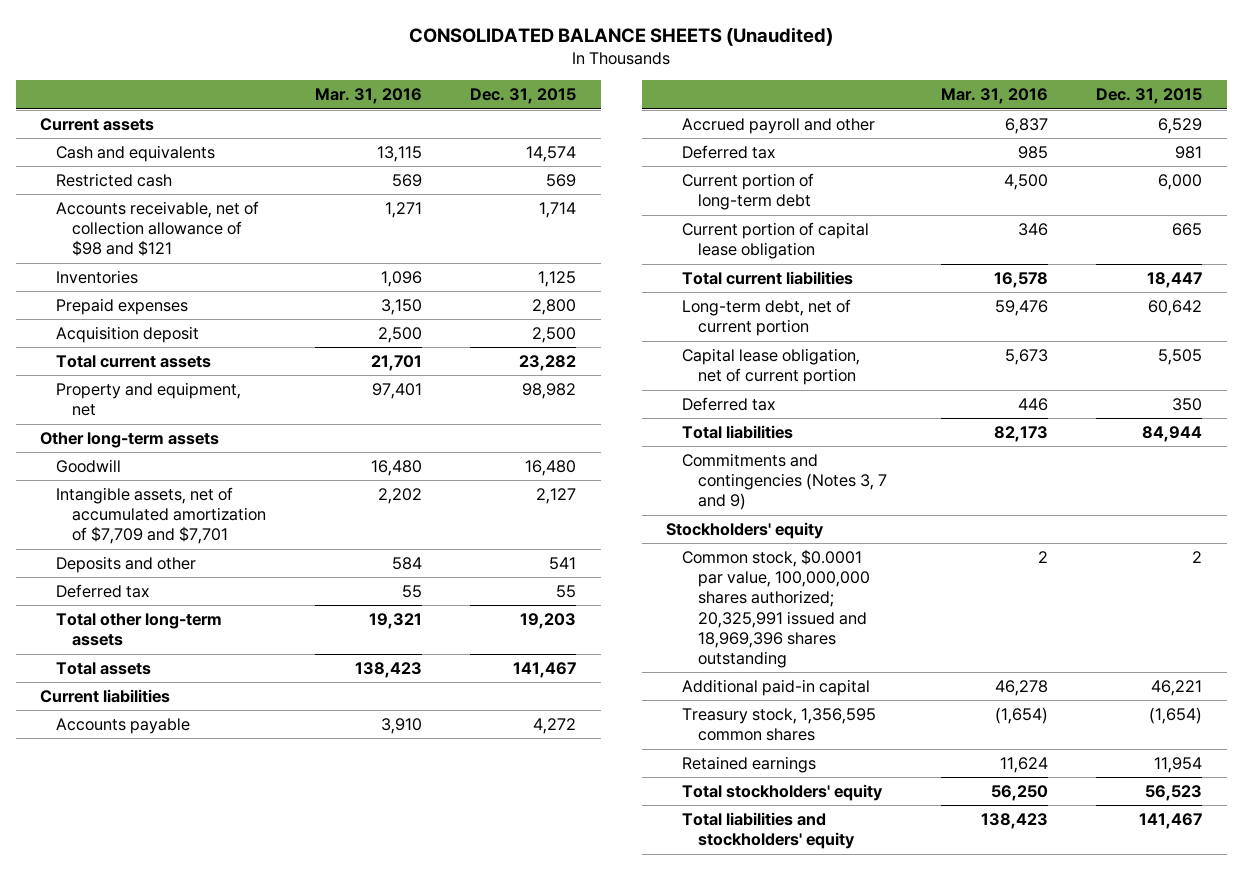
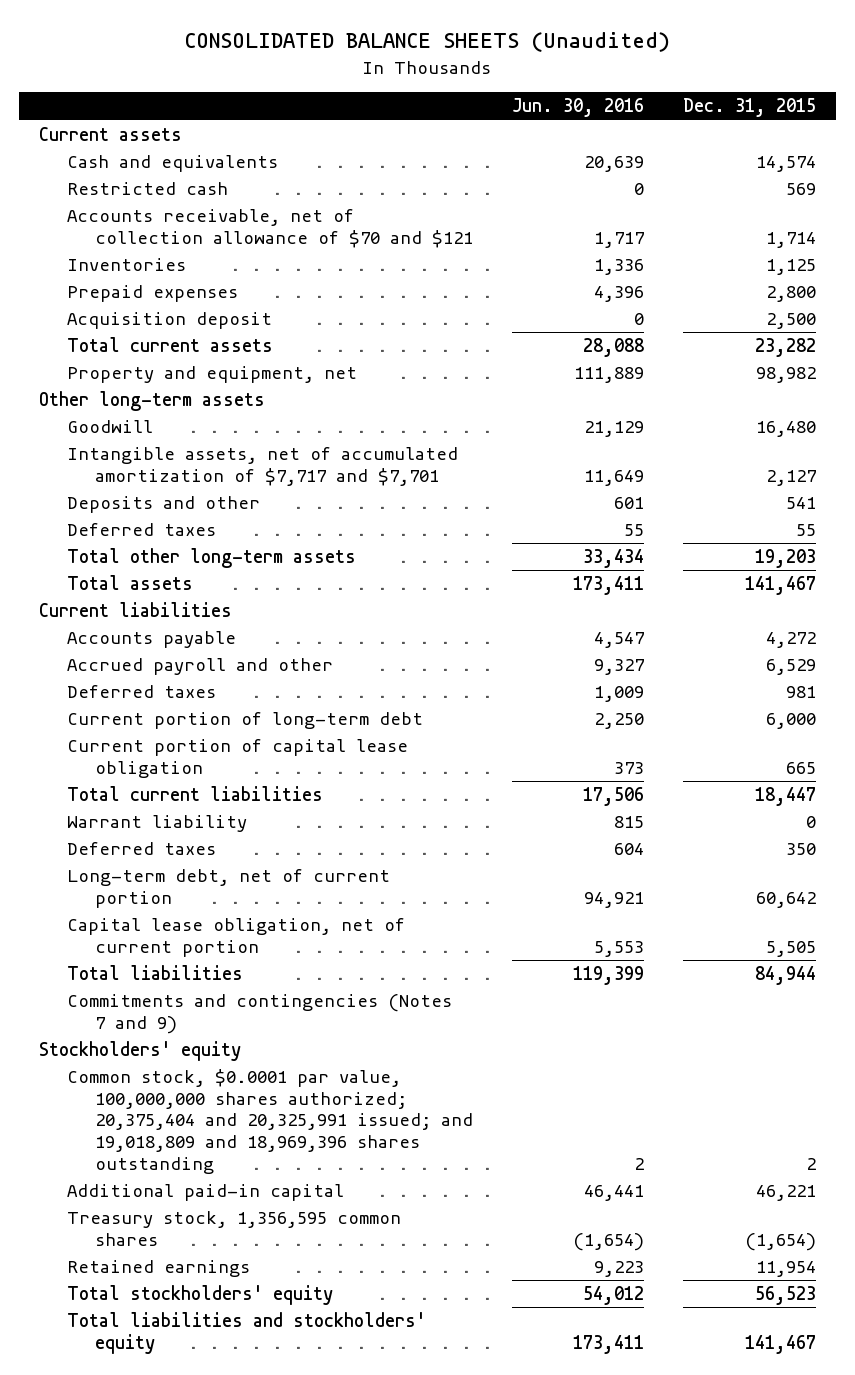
- | Mar. 31, 2016 | Dec. 31, 2015
+ | Jun. 30, 2016 | Dec. 31, 2015
- Accounts receivable, net of collection allowance of $98 and $121 | 1,271 | 1,714
+ Accounts receivable, net of collection allowance of $70 and $121 | 1,717 | 1,714
- Intangible assets, net of accumulated amortization of $7,709 and $7,701 | 2,202 | 2,127
+ Intangible assets, net of accumulated amortization of $7,717 and $7,701 | 11,649 | 2,127
- Deferred tax | 55 | 55
+ Deferred taxes | 55 | 55
- Deferred tax | 985 | 981
+ Deferred taxes | 1,009 | 981
+ Warrant liability | 815 | 0
+ Deferred taxes | 604 | 350
- Deferred tax | 446 | 350
- Commitments and contingencies (Notes 3, 7 and 9)
+ Commitments and contingencies (Notes 7 and 9)
- Common stock, $0.0001 par value, 100,000,000 shares authorized; 20,325,991 issued and 18,969,396 shares outstanding | 2 | 2
+ Common stock, $0.0001 par value, 100,000,000 shares authorized; 20,375,404 and 20,325,991 issued; and 19,018,809 and 18,969,396 shares outstanding | 2 | 2

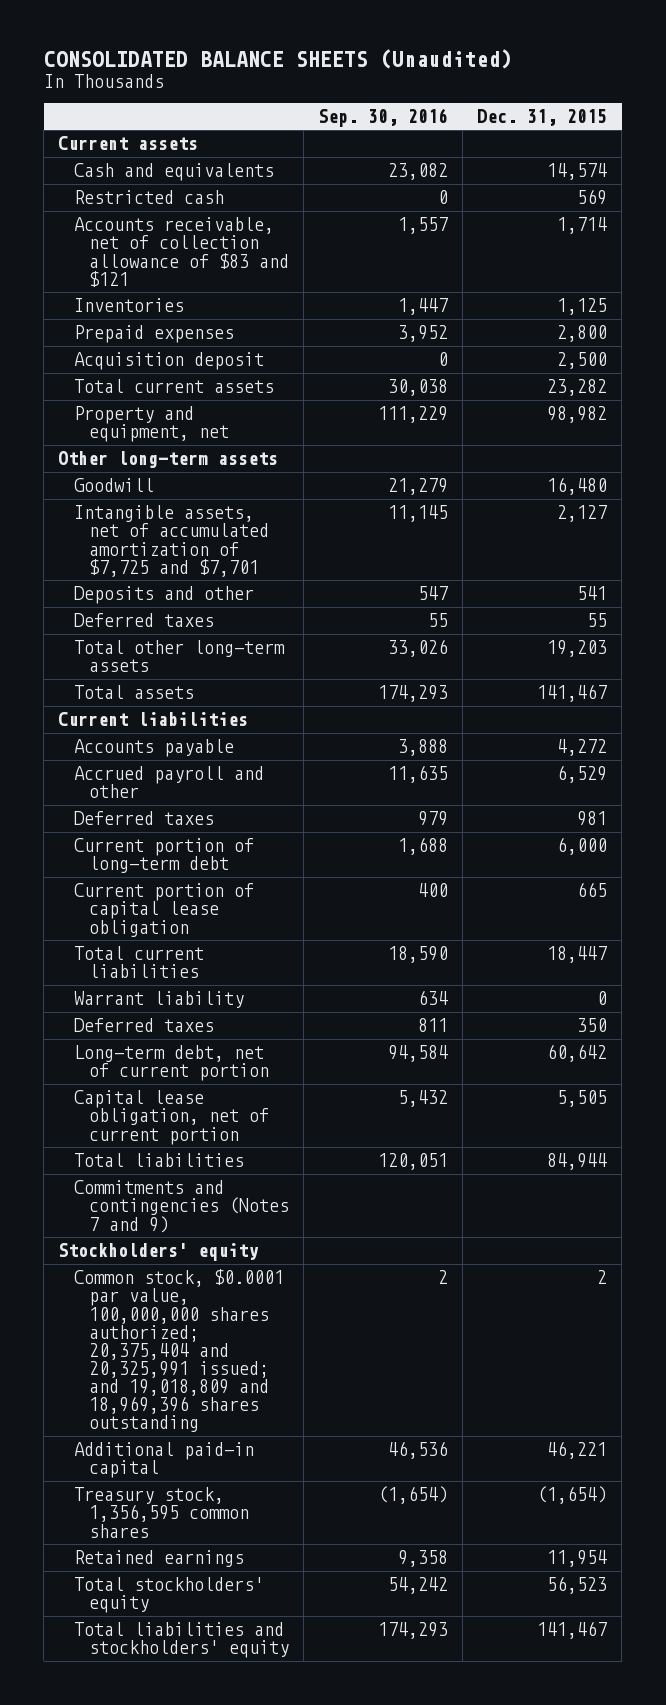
- | Jun. 30, 2016 | Dec. 31, 2015
+ | Sep. 30, 2016 | Dec. 31, 2015
- Accounts receivable, net of collection allowance of $70 and $121 | 1,717 | 1,714
+ Accounts receivable, net of collection allowance of $83 and $121 | 1,557 | 1,714
- Intangible assets, net of accumulated amortization of $7,717 and $7,701 | 11,649 | 2,127
+ Intangible assets, net of accumulated amortization of $7,725 and $7,701 | 11,145 | 2,127

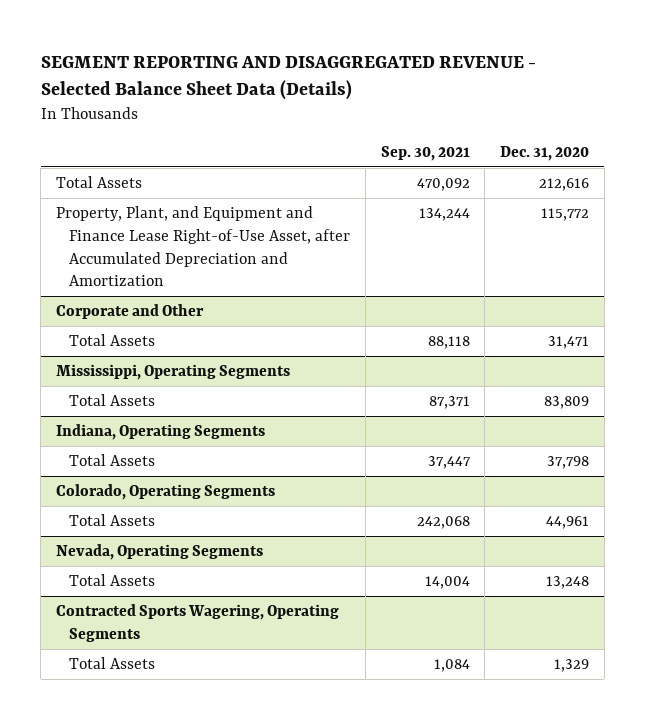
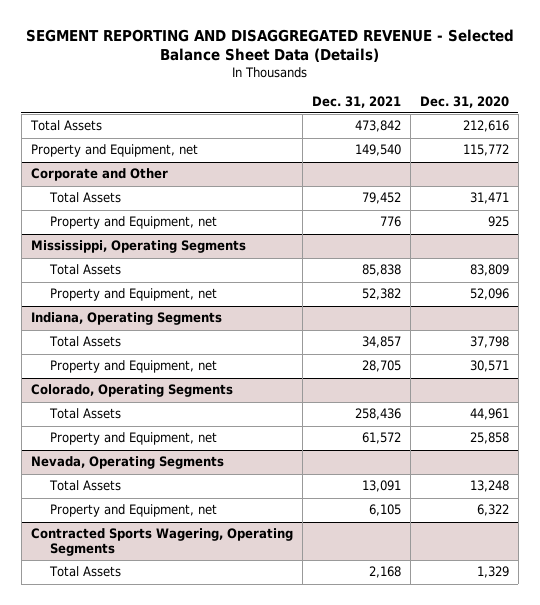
- | Sep. 30, 2021 | Dec. 31, 2020
+ | Dec. 31, 2021 | Dec. 31, 2020
- Property, Plant, and Equipment and Finance Lease Right-of-Use Asset, after Accumulated Depreciation and Amortization | 134,244 | 115,772
+ Property and Equipment, net | 149,540 | 115,772
@ Corporate and Other
+ Property and Equipment, net | 776 | 925
@ Mississippi, Operating Segments
+ Property and Equipment, net | 52,382 | 52,096
@ Indiana, Operating Segments
+ Property and Equipment, net | 28,705 | 30,571
@ Colorado, Operating Segments
+ Property and Equipment, net | 61,572 | 25,858
@ Nevada, Operating Segments
+ Property and Equipment, net | 6,105 | 6,322

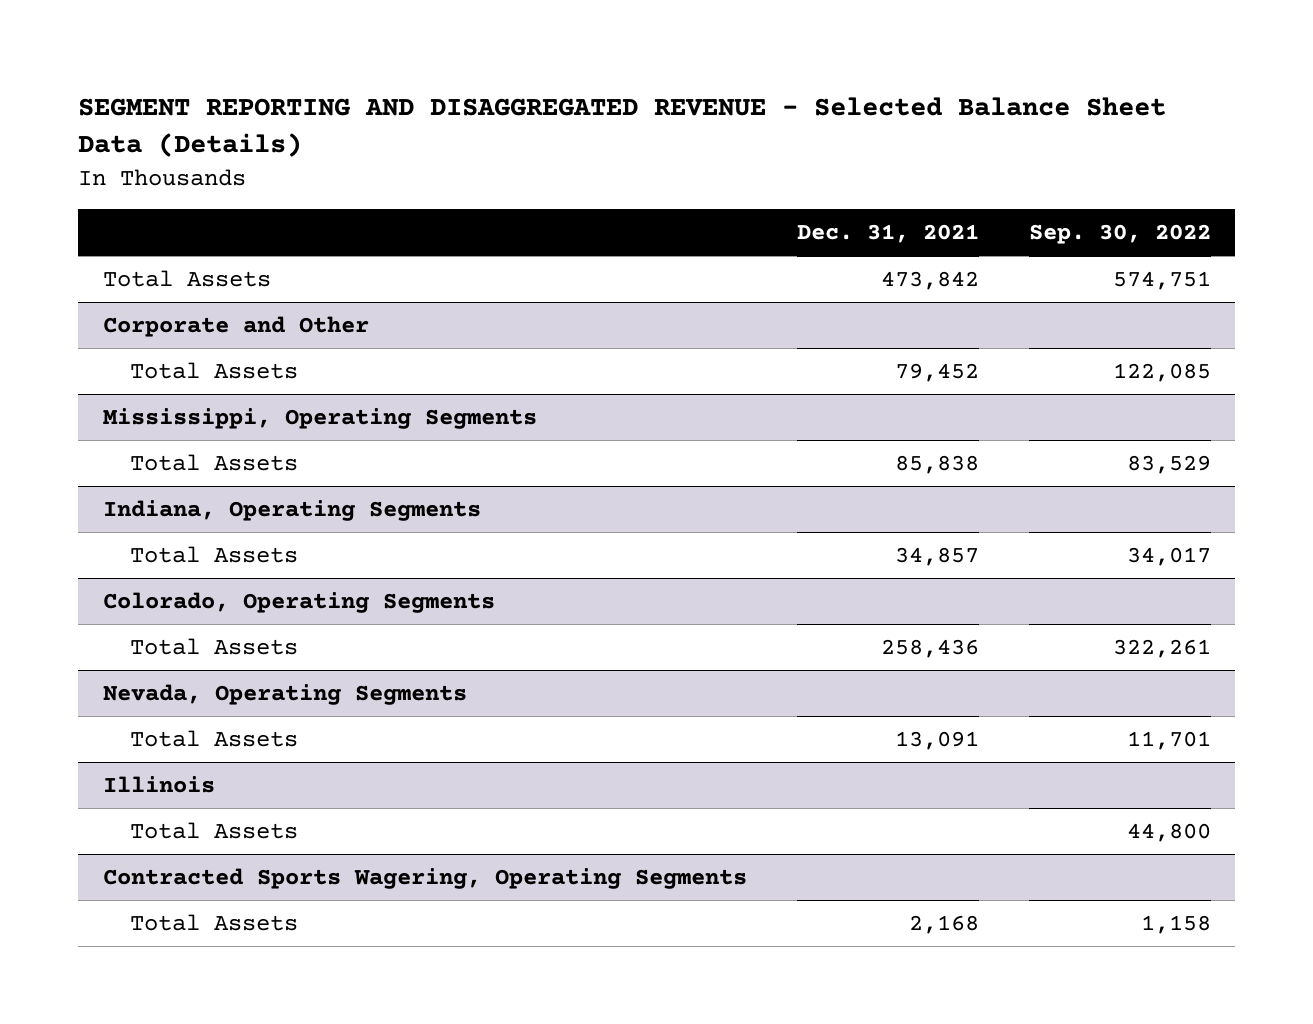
- | Dec. 31, 2021 | Dec. 31, 2020
+ | Dec. 31, 2021 | Sep. 30, 2022
- Property and Equipment, net | 149,540 | 115,772
@ Corporate and Other
- Property and Equipment, net | 776 | 925
@ Mississippi, Operating Segments
- Property and Equipment, net | 52,382 | 52,096
@ Indiana, Operating Segments
- Property and Equipment, net | 28,705 | 30,571
@ Colorado, Operating Segments
- Property and Equipment, net | 61,572 | 25,858
@ Nevada, Operating Segments
- Property and Equipment, net | 6,105 | 6,322
+ Illinois
+ Total Assets | | 44,800

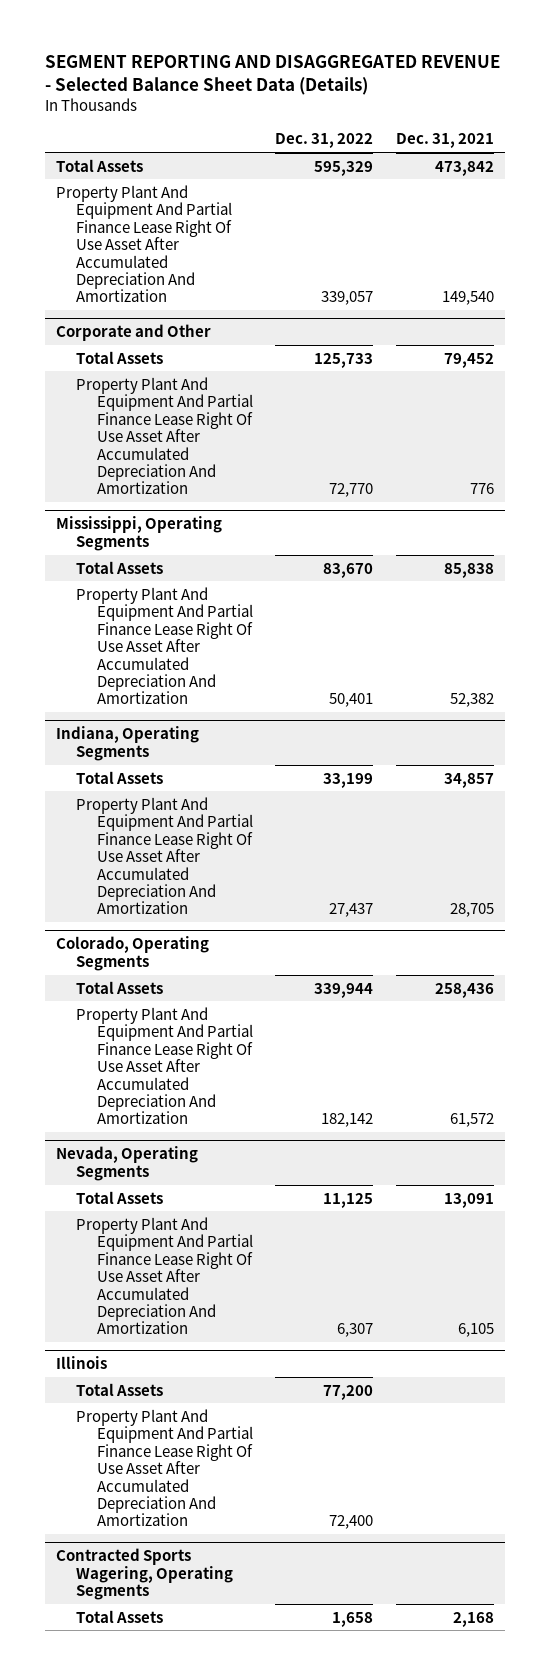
- | Dec. 31, 2021 | Sep. 30, 2022
+ | Dec. 31, 2022 | Dec. 31, 2021
+ Property Plant And Equipment And Partial Finance Lease Right Of Use Asset After Accumulated Depreciation And Amortization | 339,057 | 149,540
@ Corporate and Other
+ Property Plant And Equipment And Partial Finance Lease Right Of Use Asset After Accumulated Depreciation And Amortization | 72,770 | 776
@ Mississippi, Operating Segments
+ Property Plant And Equipment And Partial Finance Lease Right Of Use Asset After Accumulated Depreciation And Amortization | 50,401 | 52,382
@ Indiana, Operating Segments
+ Property Plant And Equipment And Partial Finance Lease Right Of Use Asset After Accumulated Depreciation And Amortization | 27,437 | 28,705
@ Colorado, Operating Segments
+ Property Plant And Equipment And Partial Finance Lease Right Of Use Asset After Accumulated Depreciation And Amortization | 182,142 | 61,572
@ Nevada, Operating Segments
+ Property Plant And Equipment And Partial Finance Lease Right Of Use Asset After Accumulated Depreciation And Amortization | 6,307 | 6,105
@ Illinois
+ Property Plant And Equipment And Partial Finance Lease Right Of Use Asset After Accumulated Depreciation And Amortization | 72,400 |

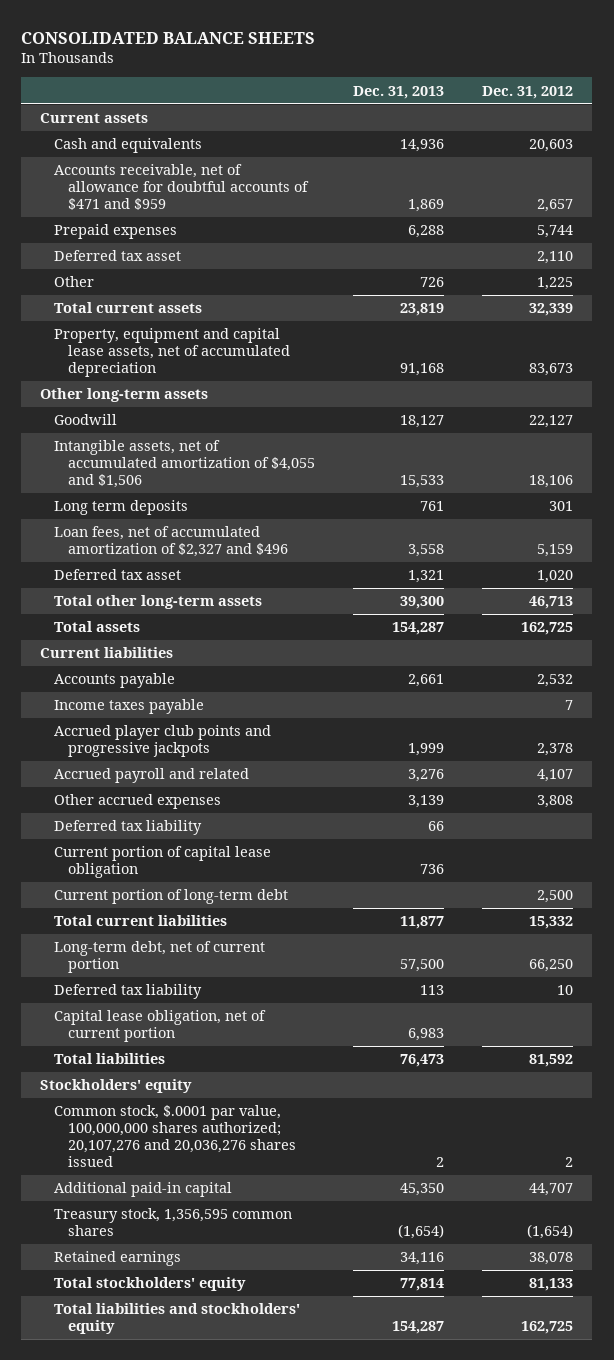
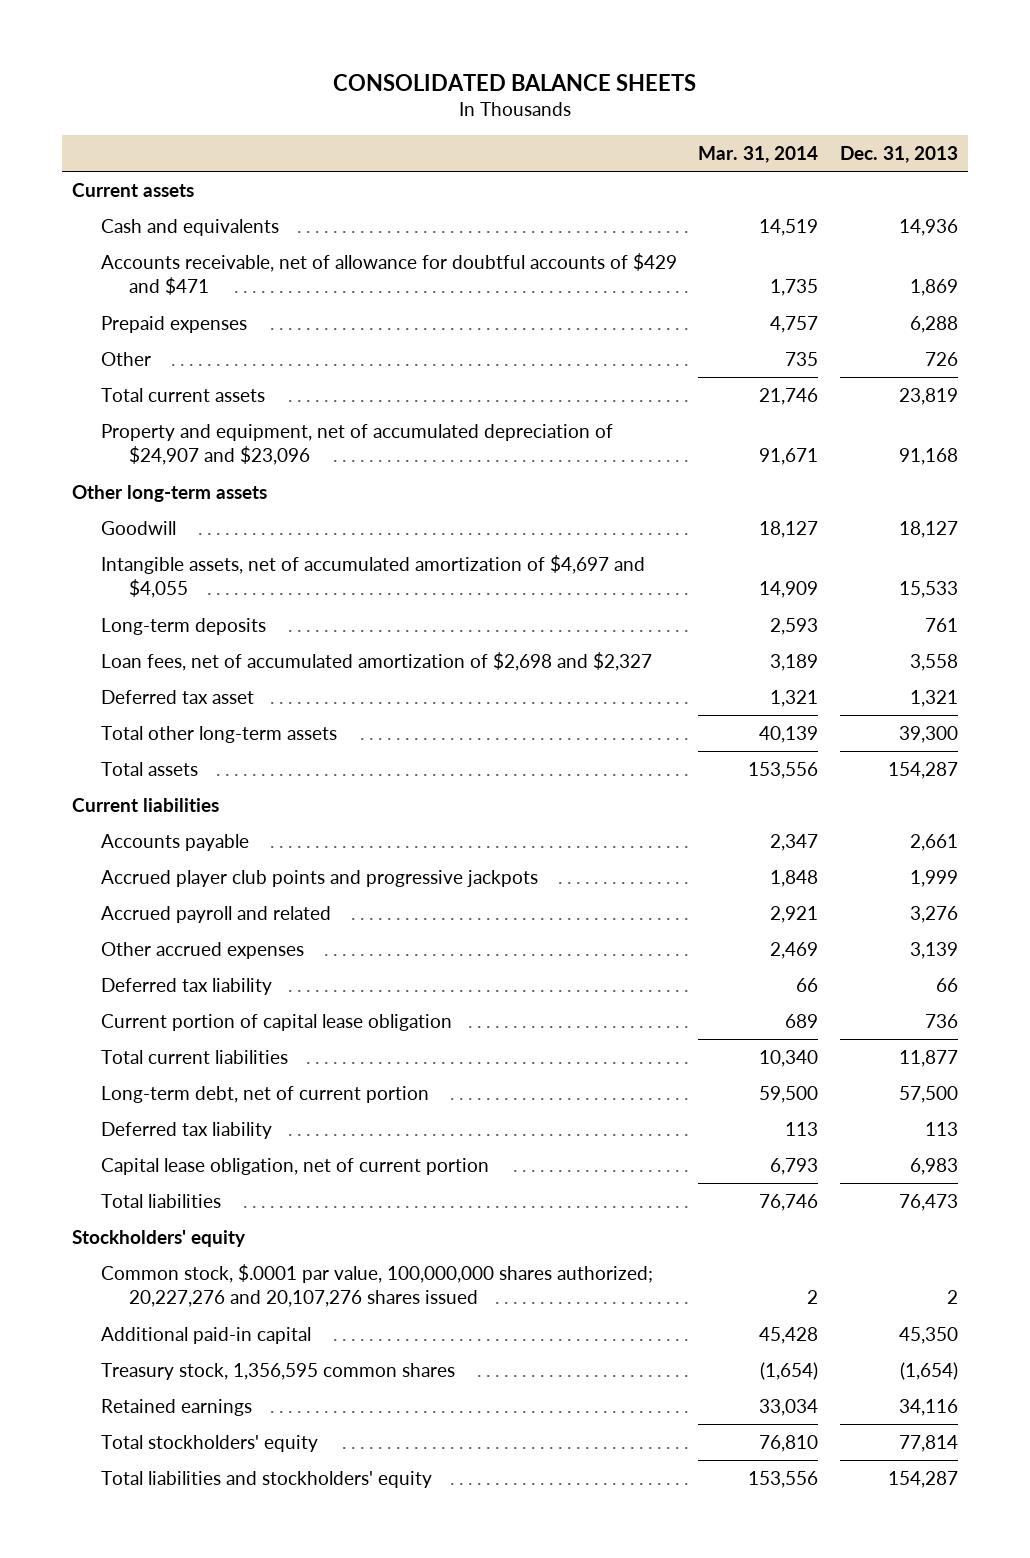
- | Dec. 31, 2013 | Dec. 31, 2012
+ | Mar. 31, 2014 | Dec. 31, 2013
- Accounts receivable, net of allowance for doubtful accounts of $471 and $959 | 1,869 | 2,657
+ Accounts receivable, net of allowance for doubtful accounts of $429 and $471 | 1,735 | 1,869
- Deferred tax asset | | 2,110
- Property, equipment and capital lease assets, net of accumulated depreciation | 91,168 | 83,673
+ Property and equipment, net of accumulated depreciation of $24,907 and $23,096 | 91,671 | 91,168
- Intangible assets, net of accumulated amortization of $4,055 and $1,506 | 15,533 | 18,106
- Long term deposits | 761 | 301
- Loan fees, net of accumulated amortization of $2,327 and $496 | 3,558 | 5,159
+ Intangible assets, net of accumulated amortization of $4,697 and $4,055 | 14,909 | 15,533
+ Long-term deposits | 2,593 | 761
+ Loan fees, net of accumulated amortization of $2,698 and $2,327 | 3,189 | 3,558
- Income taxes payable | | 7
- Current portion of long-term debt | | 2,500
- Common stock, $.0001 par value, 100,000,000 shares authorized; 20,107,276 and 20,036,276 shares issued | 2 | 2
+ Common stock, $.0001 par value, 100,000,000 shares authorized; 20,227,276 and 20,107,276 shares issued | 2 | 2

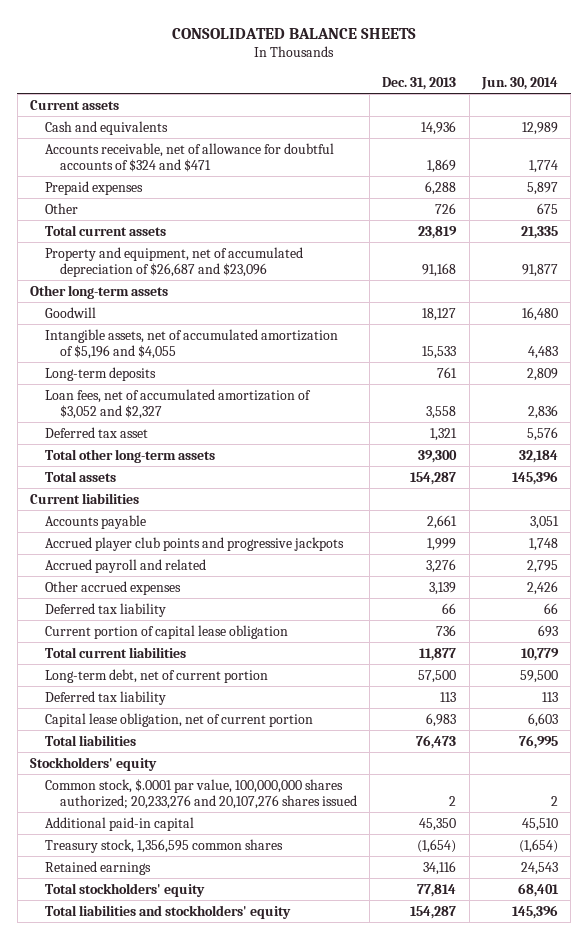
- | Mar. 31, 2014 | Dec. 31, 2013
+ | Dec. 31, 2013 | Jun. 30, 2014
- Accounts receivable, net of allowance for doubtful accounts of $429 and $471 | 1,735 | 1,869
+ Accounts receivable, net of allowance for doubtful accounts of $324 and $471 | 1,869 | 1,774
- Property and equipment, net of accumulated depreciation of $24,907 and $23,096 | 91,671 | 91,168
+ Property and equipment, net of accumulated depreciation of $26,687 and $23,096 | 91,168 | 91,877
- Intangible assets, net of accumulated amortization of $4,697 and $4,055 | 14,909 | 15,533
+ Intangible assets, net of accumulated amortization of $5,196 and $4,055 | 15,533 | 4,483
- Loan fees, net of accumulated amortization of $2,698 and $2,327 | 3,189 | 3,558
+ Loan fees, net of accumulated amortization of $3,052 and $2,327 | 3,558 | 2,836
- Common stock, $.0001 par value, 100,000,000 shares authorized; 20,227,276 and 20,107,276 shares issued | 2 | 2
+ Common stock, $.0001 par value, 100,000,000 shares authorized; 20,233,276 and 20,107,276 shares issued | 2 | 2

